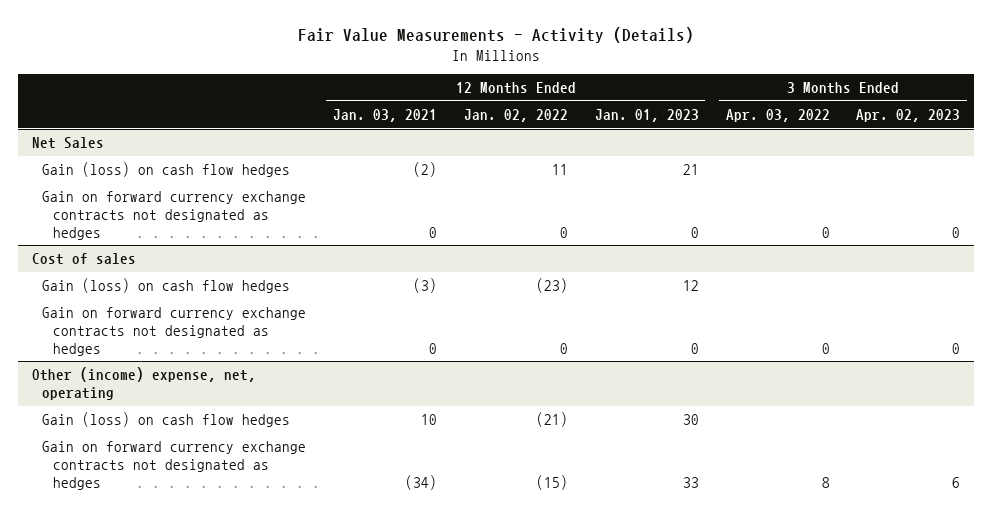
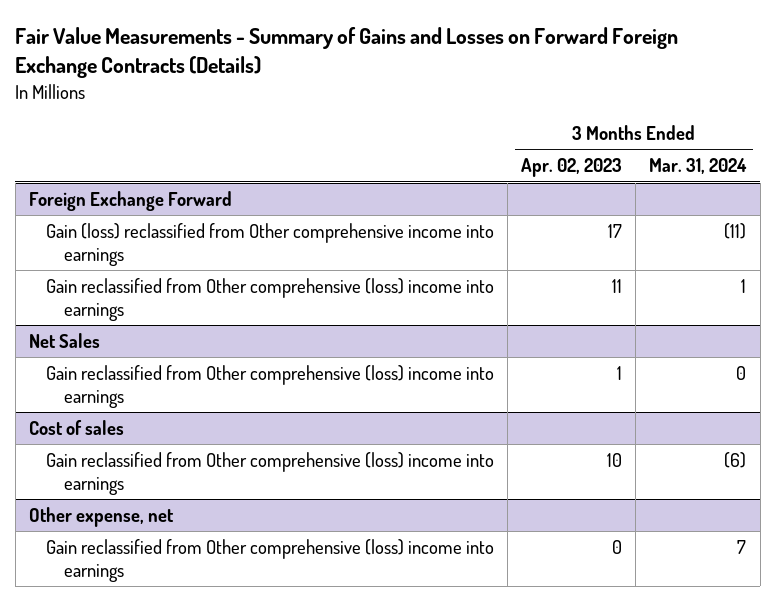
- Fair Value Measurements - Activity (Details)
+ Fair Value Measurements - Summary of Gains and Losses on Forward Foreign Exchange Contracts (Details)
- | 12 Months Ended Jan. 03, 2021 | 12 Months Ended Jan. 02, 2022 | 12 Months Ended Jan. 01, 2023 | 3 Months Ended Apr. 03, 2022 | 3 Months Ended Apr. 02, 2023
+ | 3 Months Ended Apr. 02, 2023 | 3 Months Ended Mar. 31, 2024
+ Foreign Exchange Forward
+ Gain (loss) reclassified from Other comprehensive income into earnings | 17 | (11)
+ Gain reclassified from Other comprehensive (loss) income into earnings | 11 | 1
@ Net Sales
- Gain (loss) on cash flow hedges | (2) | 11 | 21 | |
- Gain on forward currency exchange contracts not designated as hedges | 0 | 0 | 0 | 0 | 0
+ Gain reclassified from Other comprehensive (loss) income into earnings | 1 | 0
@ Cost of sales
- Gain (loss) on cash flow hedges | (3) | (23) | 12 | |
- Gain on forward currency exchange contracts not designated as hedges | 0 | 0 | 0 | 0 | 0
- Other (income) expense, net, operating
- Gain (loss) on cash flow hedges | 10 | (21) | 30 | |
- Gain on forward currency exchange contracts not designated as hedges | (34) | (15) | 33 | 8 | 6
@ Cost of sales
+ Gain reclassified from Other comprehensive (loss) income into earnings | 10 | (6)
+ Other expense, net
+ Gain reclassified from Other comprehensive (loss) income into earnings | 0 | 7

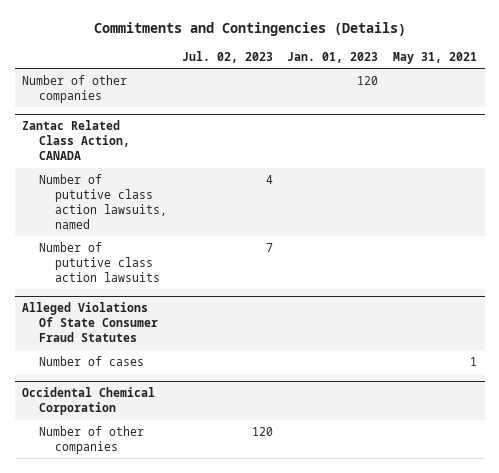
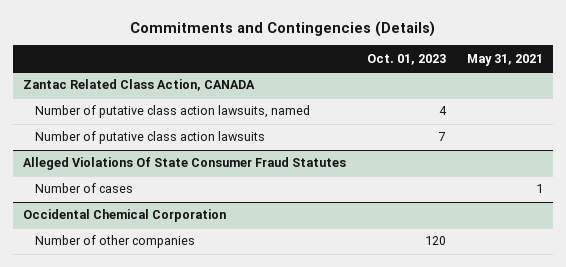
- | Jul. 02, 2023 | Jan. 01, 2023 | May 31, 2021
+ | Oct. 01, 2023 | May 31, 2021
- Number of other companies | | 120 |
@ Zantac Related Class Action, CANADA
- Number of pututive class action lawsuits, named | 4 | |
- Number of pututive class action lawsuits | 7 | |
+ Number of putative class action lawsuits, named | 4 |
+ Number of putative class action lawsuits | 7 |

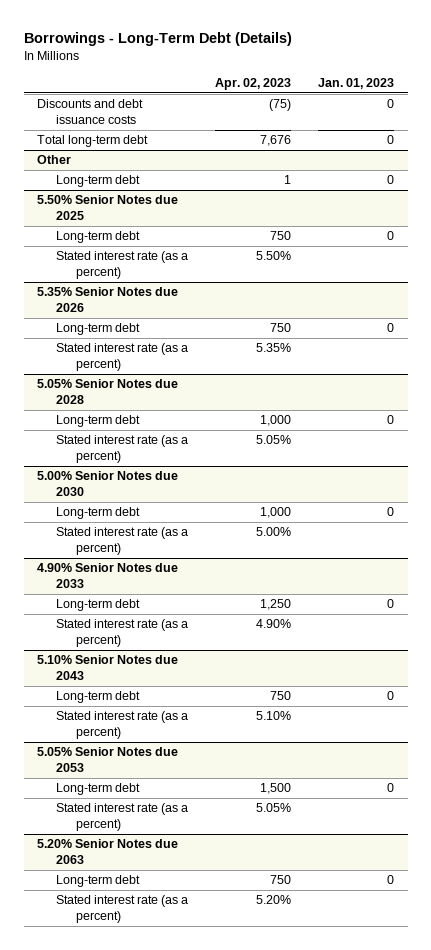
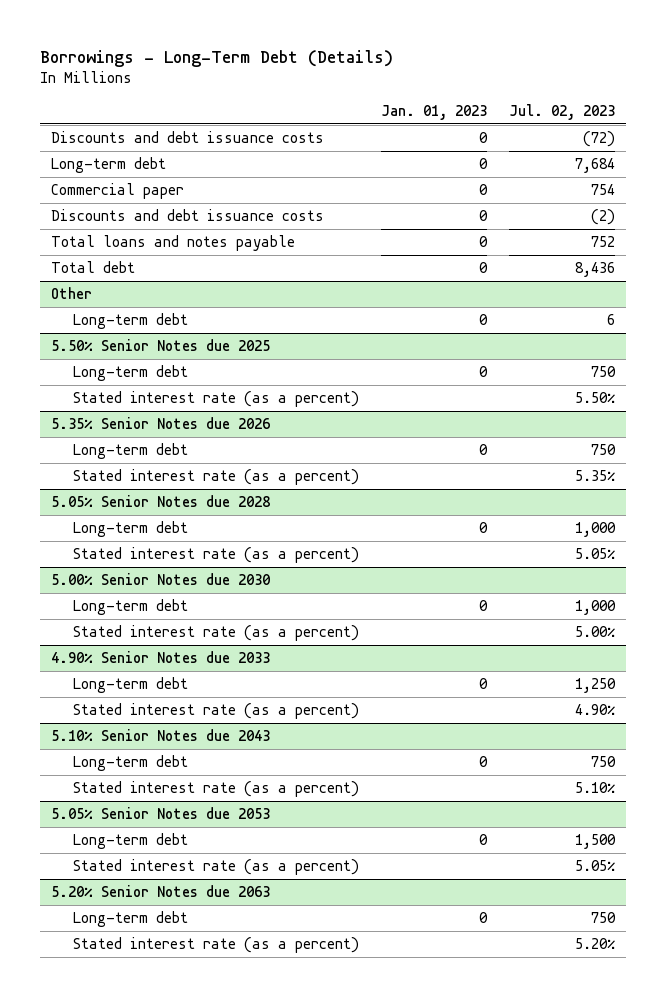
- | Apr. 02, 2023 | Jan. 01, 2023
+ | Jan. 01, 2023 | Jul. 02, 2023
- Total long-term debt | 7,676 | 0
+ Long-term debt | 0 | 7,684
+ Commercial paper | 0 | 754
+ Discounts and debt issuance costs | 0 | (2)
+ Total loans and notes payable | 0 | 752
+ Total debt | 0 | 8,436

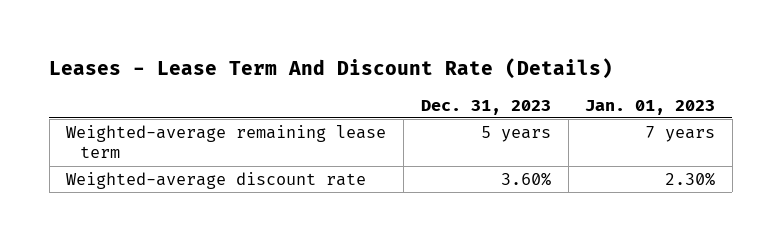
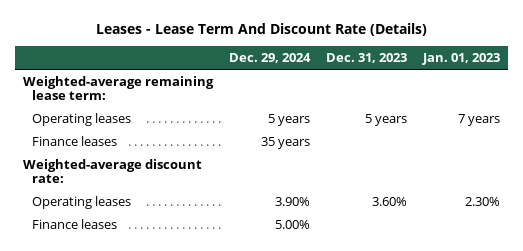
- | Dec. 31, 2023 | Jan. 01, 2023
+ | Dec. 29, 2024 | Dec. 31, 2023 | Jan. 01, 2023
- Weighted-average remaining lease term | 5 years | 7 years
- Weighted-average discount rate | 3.60% | 2.30%
+ Weighted-average remaining lease term:
+ Operating leases | 5 years | 5 years | 7 years
+ Finance leases | 35 years | |
+ Weighted-average discount rate:
+ Operating leases | 3.90% | 3.60% | 2.30%
+ Finance leases | 5.00% | |

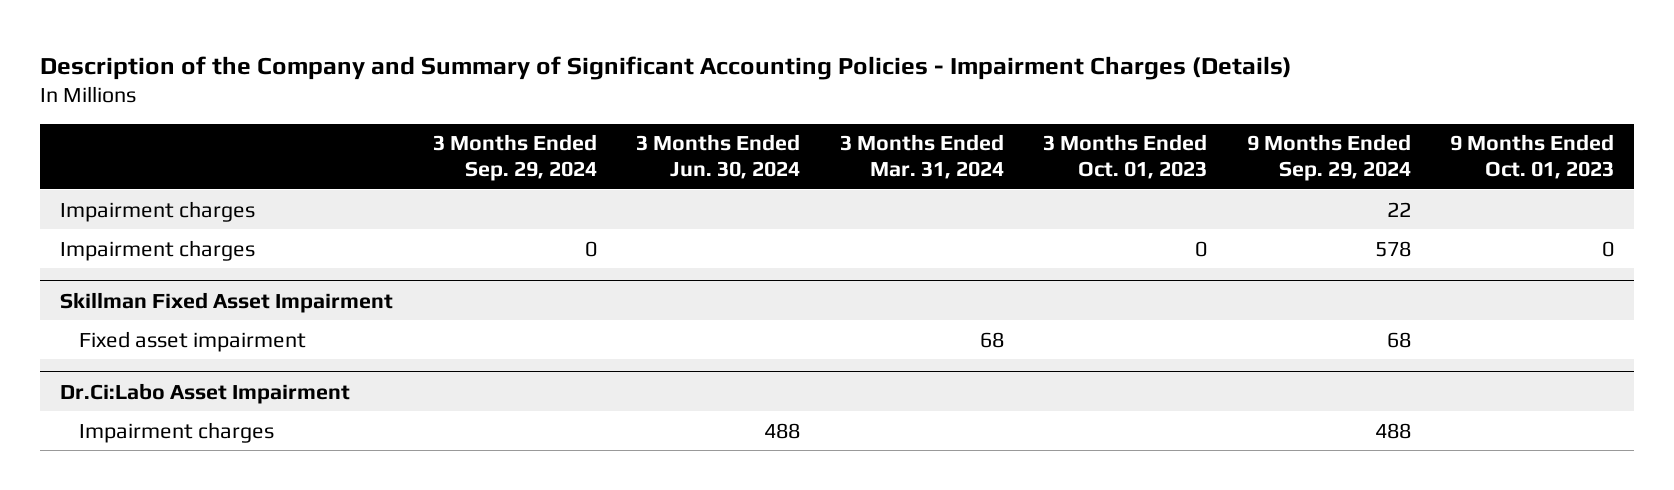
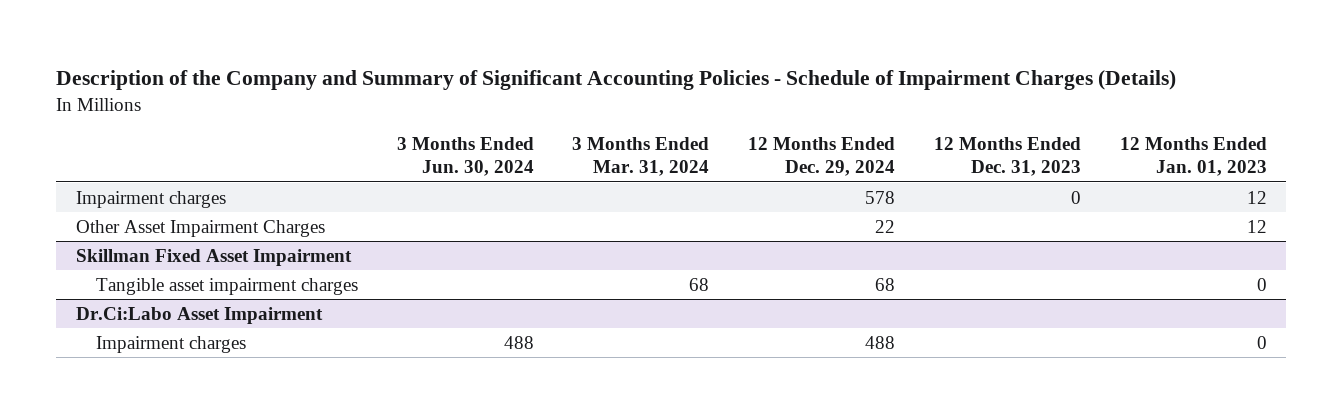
- Description of the Company and Summary of Significant Accounting Policies - Impairment Charges (Details)
+ Description of the Company and Summary of Significant Accounting Policies - Schedule of Impairment Charges (Details)
- | 3 Months Ended Sep. 29, 2024 | 3 Months Ended Jun. 30, 2024 | 3 Months Ended Mar. 31, 2024 | 3 Months Ended Oct. 01, 2023 | 9 Months Ended Sep. 29, 2024 | 9 Months Ended Oct. 01, 2023
+ | 3 Months Ended Jun. 30, 2024 | 3 Months Ended Mar. 31, 2024 | 12 Months Ended Dec. 29, 2024 | 12 Months Ended Dec. 31, 2023 | 12 Months Ended Jan. 01, 2023
- Impairment charges | 0 | | | 0 | 578 | 0
+ Other Asset Impairment Charges | | | 22 | | 12
@ Skillman Fixed Asset Impairment
- Fixed asset impairment | | | 68 | | 68 |
+ Tangible asset impairment charges | | 68 | 68 | | 0

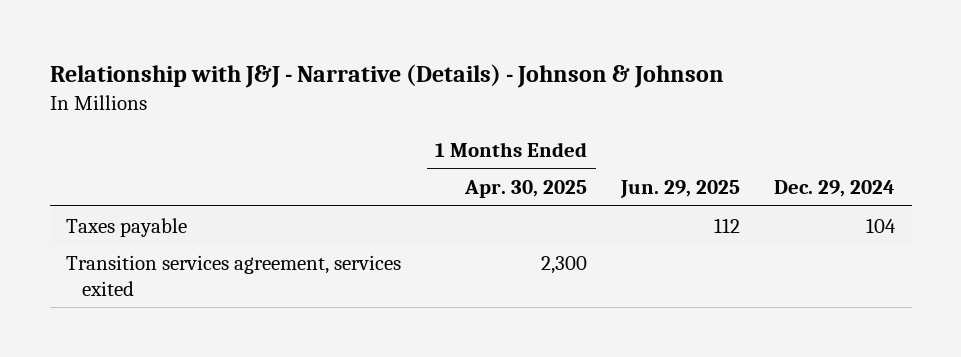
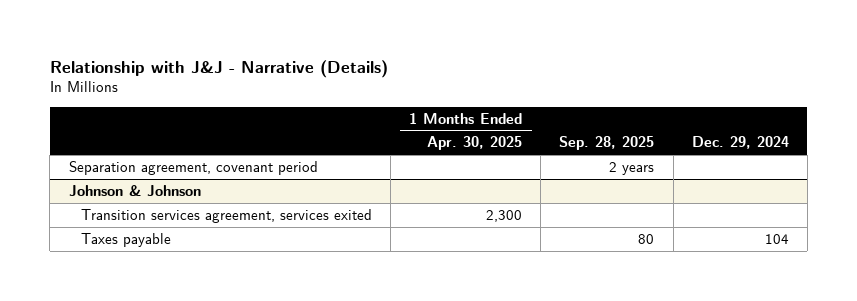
- Relationship with J&J - Narrative (Details) - Johnson & Johnson
+ Relationship with J&J - Narrative (Details)
- | 1 Months Ended Apr. 30, 2025 | Jun. 29, 2025 | Dec. 29, 2024
+ | 1 Months Ended Apr. 30, 2025 | Sep. 28, 2025 | Dec. 29, 2024
- Taxes payable | | 112 | 104
- Transition services agreement, services exited | 2,300 | |
+ Separation agreement, covenant period | | 2 years |
+ Johnson & Johnson
+ Transition services agreement, services exited | 2,300 | |
+ Taxes payable | | 80 | 104

